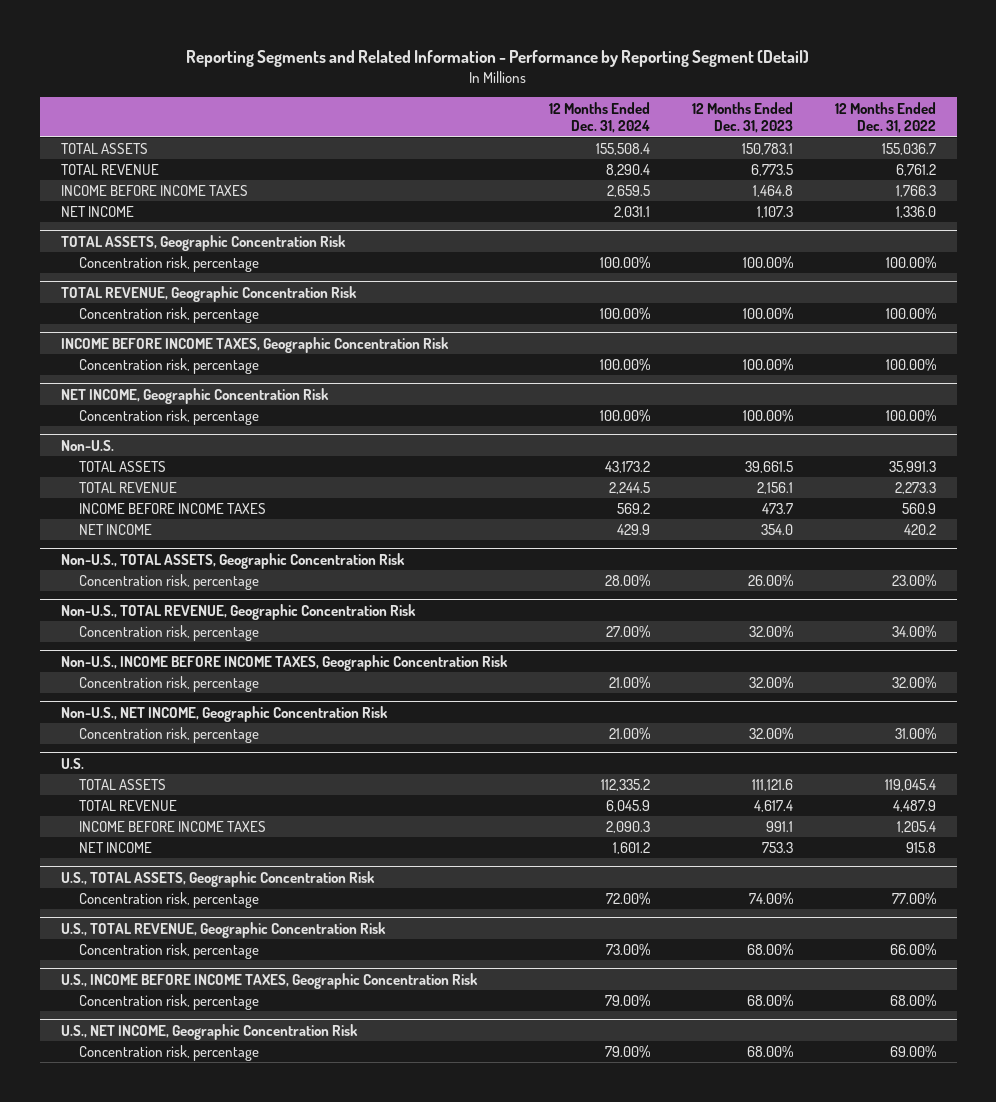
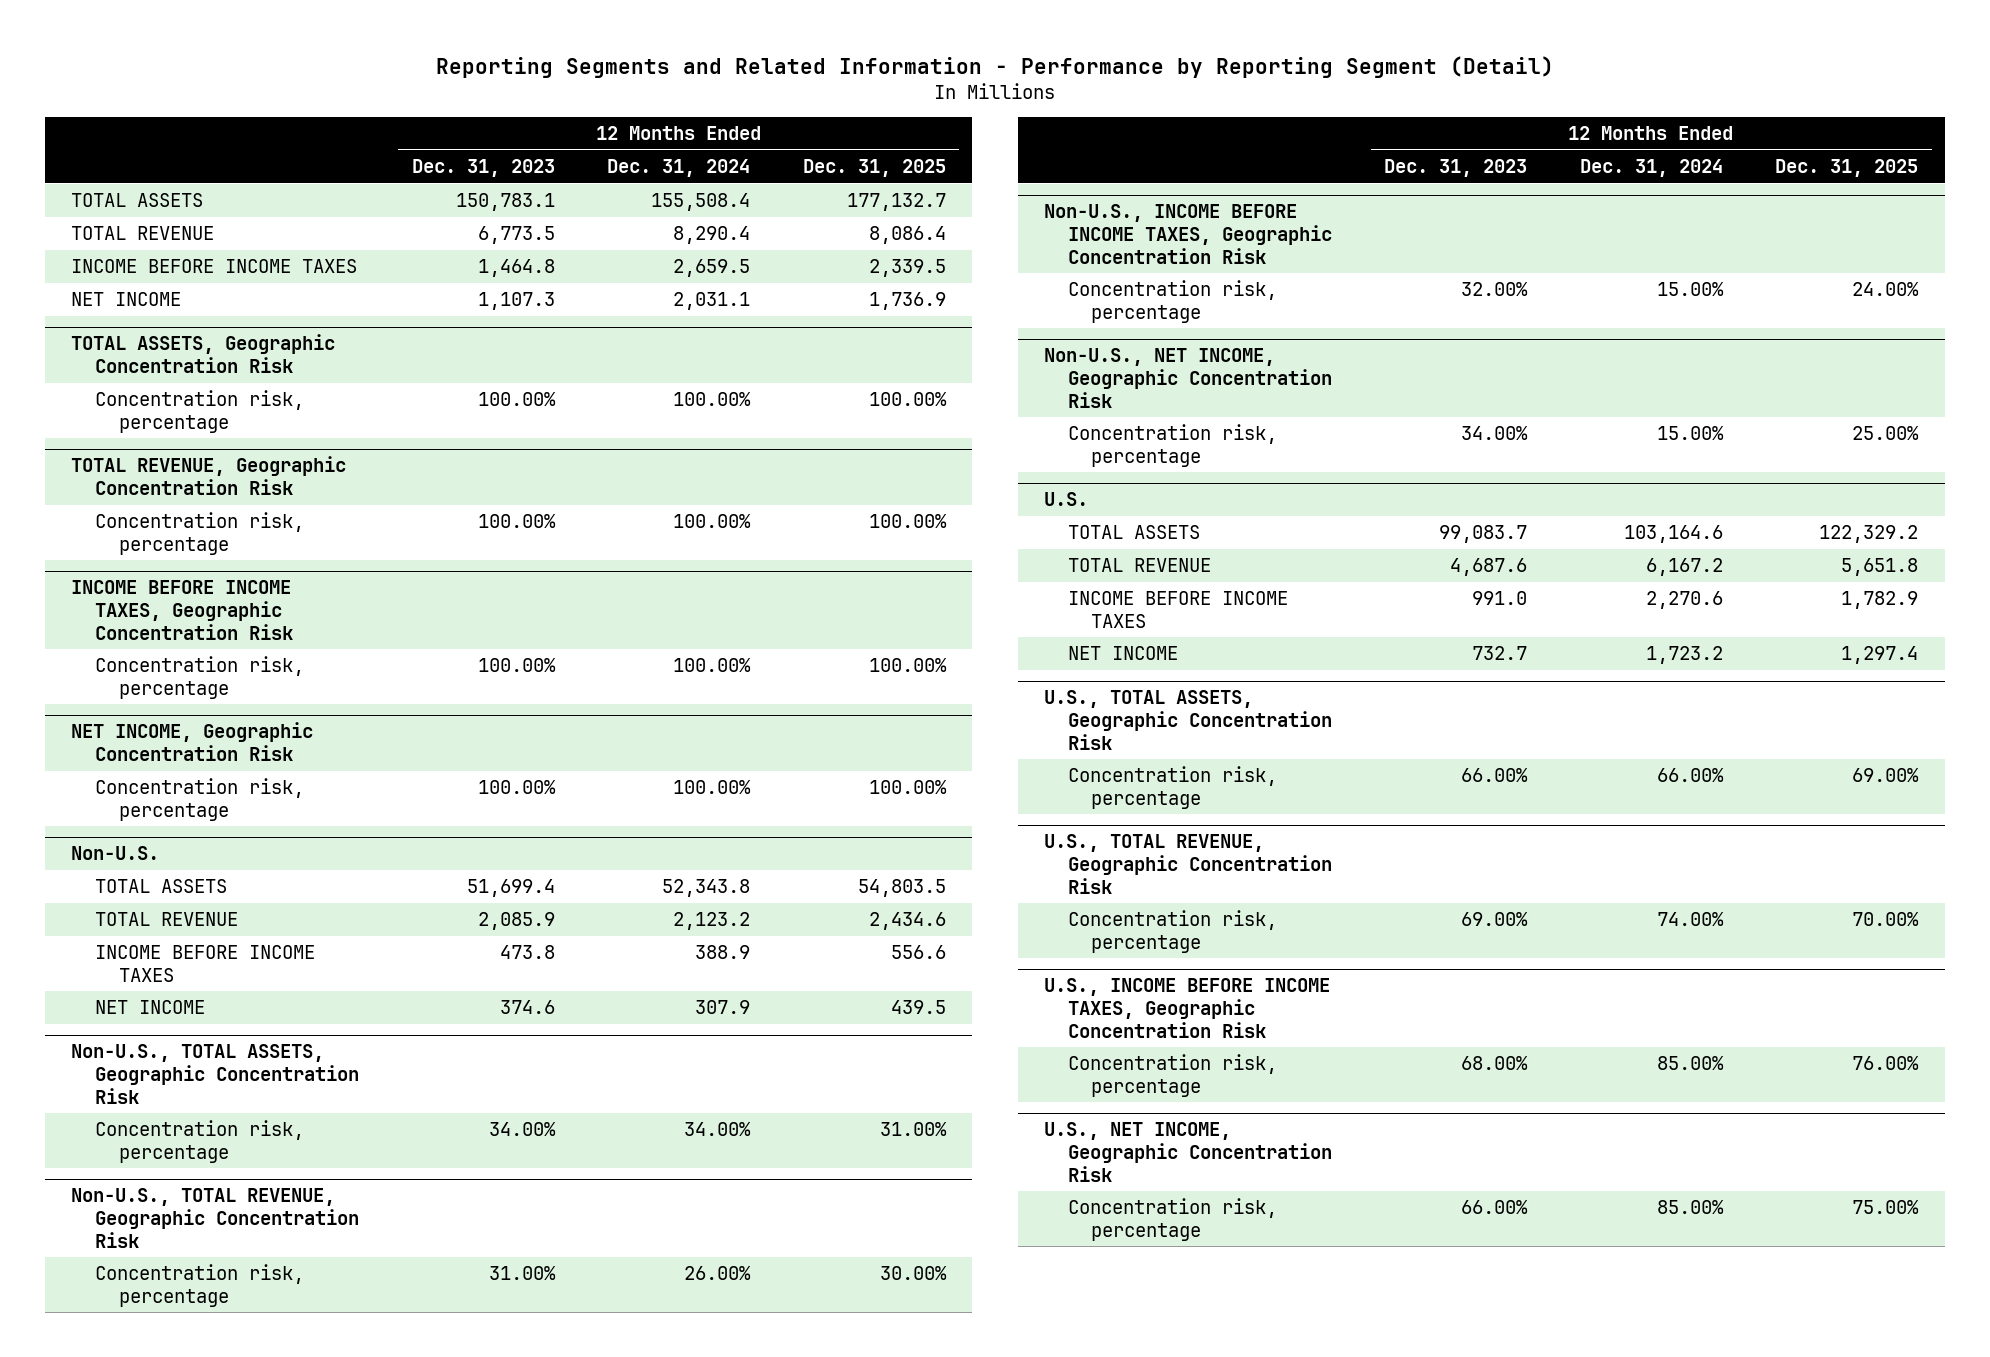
- | 12 Months Ended Dec. 31, 2024 | 12 Months Ended Dec. 31, 2023 | 12 Months Ended Dec. 31, 2022
+ | 12 Months Ended Dec. 31, 2023 | 12 Months Ended Dec. 31, 2024 | 12 Months Ended Dec. 31, 2025
@ Non-U.S.
- TOTAL ASSETS | 43,173.2 | 39,661.5 | 35,991.3
- TOTAL REVENUE | 2,244.5 | 2,156.1 | 2,273.3
- INCOME BEFORE INCOME TAXES | 569.2 | 473.7 | 560.9
- NET INCOME | 429.9 | 354.0 | 420.2
+ TOTAL ASSETS | 51,699.4 | 52,343.8 | 54,803.5
+ TOTAL REVENUE | 2,085.9 | 2,123.2 | 2,434.6
+ INCOME BEFORE INCOME TAXES | 473.8 | 388.9 | 556.6
+ NET INCOME | 374.6 | 307.9 | 439.5
@ Non-U.S., TOTAL ASSETS, Geographic Concentration Risk
- Concentration risk, percentage | 28.00% | 26.00% | 23.00%
+ Concentration risk, percentage | 34.00% | 34.00% | 31.00%
@ Non-U.S., TOTAL REVENUE, Geographic Concentration Risk
- Concentration risk, percentage | 27.00% | 32.00% | 34.00%
+ Concentration risk, percentage | 31.00% | 26.00% | 30.00%
@ Non-U.S., INCOME BEFORE INCOME TAXES, Geographic Concentration Risk
- Concentration risk, percentage | 21.00% | 32.00% | 32.00%
+ Concentration risk, percentage | 32.00% | 15.00% | 24.00%
@ Non-U.S., NET INCOME, Geographic Concentration Risk
- Concentration risk, percentage | 21.00% | 32.00% | 31.00%
+ Concentration risk, percentage | 34.00% | 15.00% | 25.00%
@ U.S.
- TOTAL ASSETS | 112,335.2 | 111,121.6 | 119,045.4
- TOTAL REVENUE | 6,045.9 | 4,617.4 | 4,487.9
- INCOME BEFORE INCOME TAXES | 2,090.3 | 991.1 | 1,205.4
- NET INCOME | 1,601.2 | 753.3 | 915.8
+ TOTAL ASSETS | 99,083.7 | 103,164.6 | 122,329.2
+ TOTAL REVENUE | 4,687.6 | 6,167.2 | 5,651.8
+ INCOME BEFORE INCOME TAXES | 991.0 | 2,270.6 | 1,782.9
+ NET INCOME | 732.7 | 1,723.2 | 1,297.4
@ U.S., TOTAL ASSETS, Geographic Concentration Risk
- Concentration risk, percentage | 72.00% | 74.00% | 77.00%
+ Concentration risk, percentage | 66.00% | 66.00% | 69.00%
@ U.S., TOTAL REVENUE, Geographic Concentration Risk
- Concentration risk, percentage | 73.00% | 68.00% | 66.00%
+ Concentration risk, percentage | 69.00% | 74.00% | 70.00%
@ U.S., INCOME BEFORE INCOME TAXES, Geographic Concentration Risk
- Concentration risk, percentage | 79.00% | 68.00% | 68.00%
+ Concentration risk, percentage | 68.00% | 85.00% | 76.00%
@ U.S., NET INCOME, Geographic Concentration Risk
- Concentration risk, percentage | 79.00% | 68.00% | 69.00%
+ Concentration risk, percentage | 66.00% | 85.00% | 75.00%

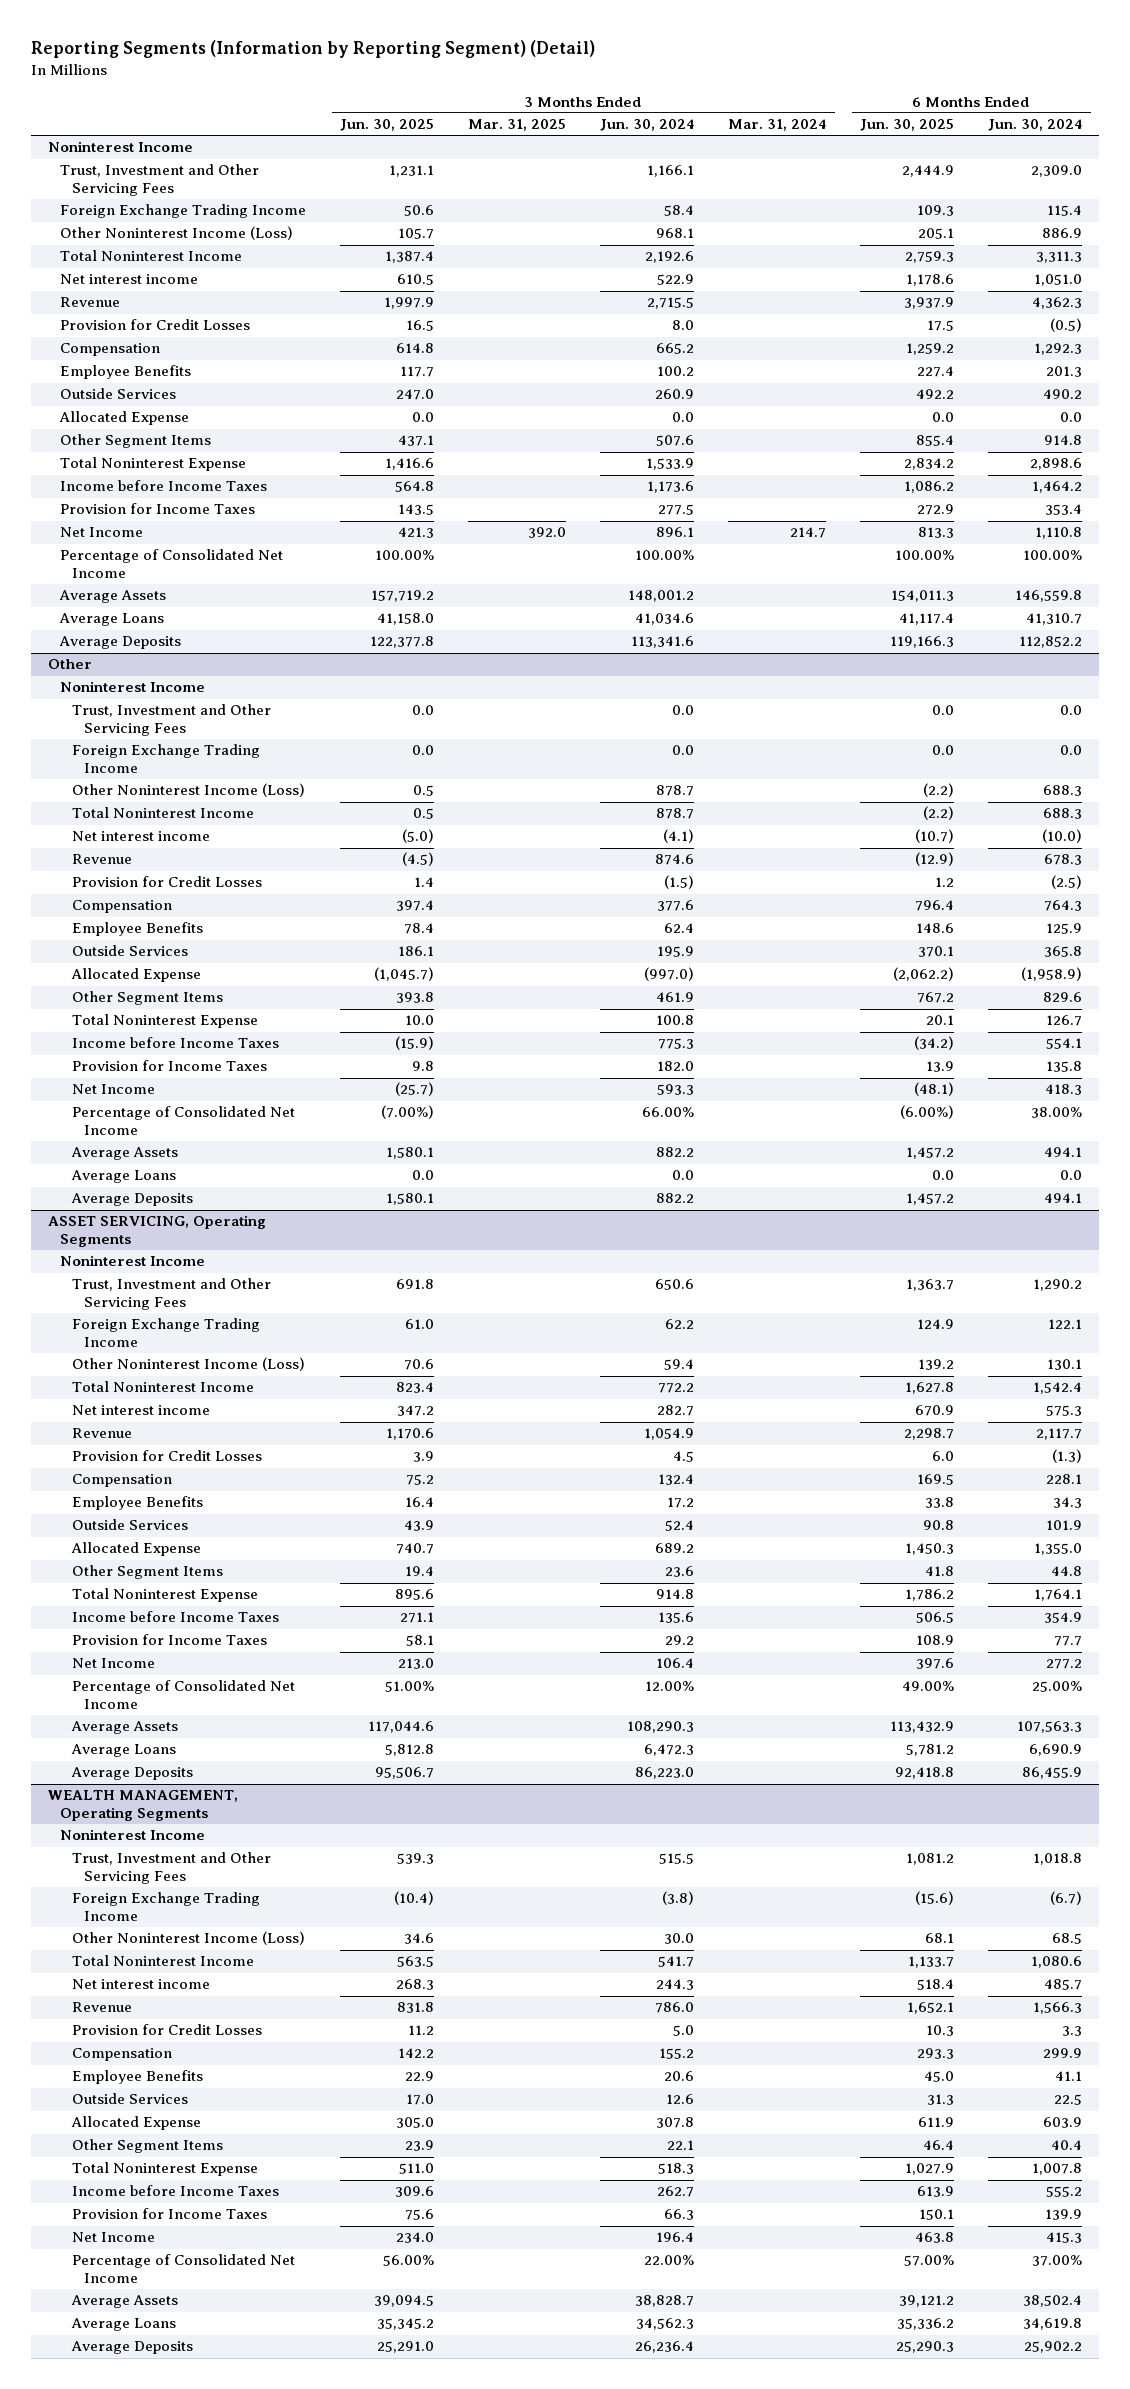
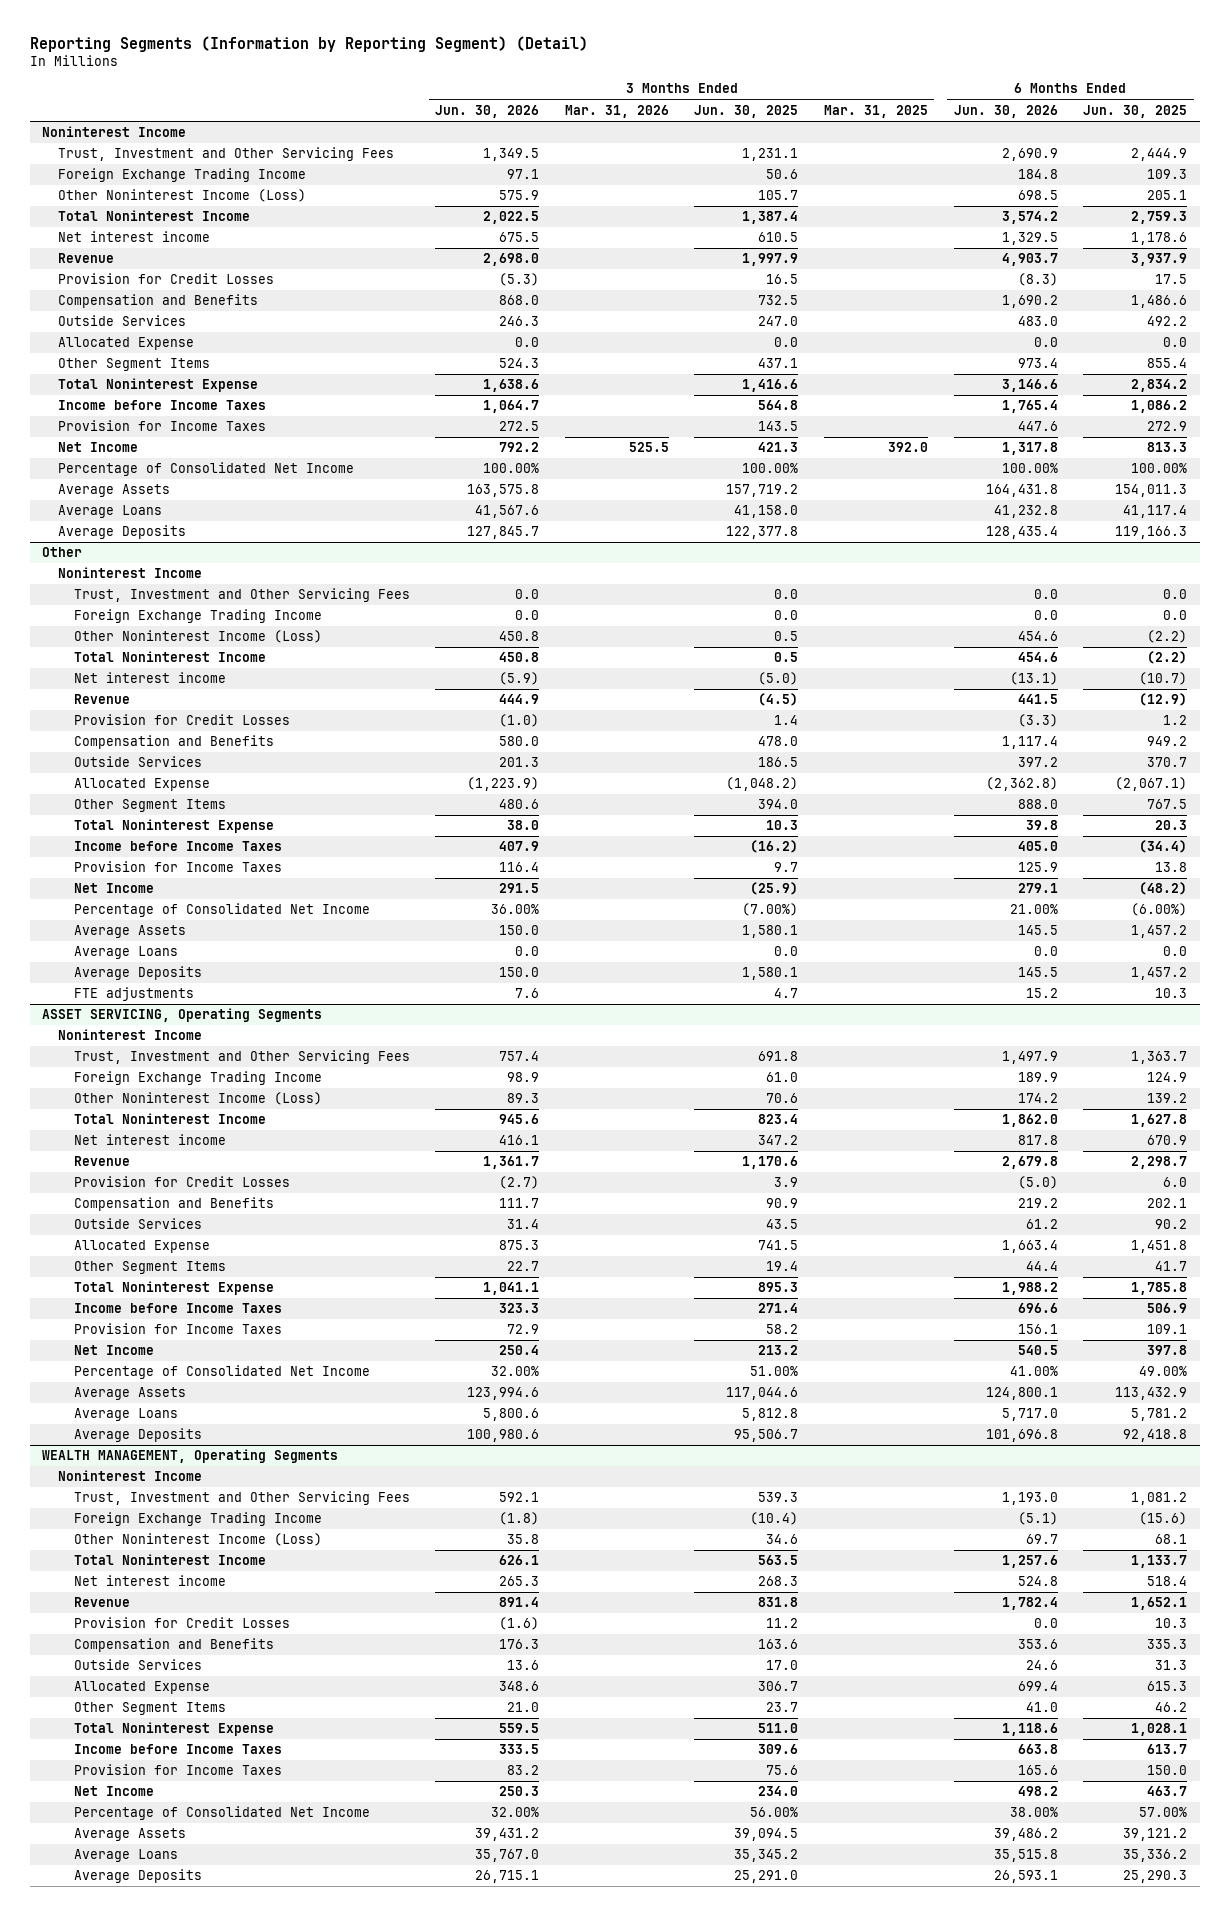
- | 3 Months Ended Jun. 30, 2025 | 3 Months Ended Mar. 31, 2025 | 3 Months Ended Jun. 30, 2024 | 3 Months Ended Mar. 31, 2024 | 6 Months Ended Jun. 30, 2025 | 6 Months Ended Jun. 30, 2024
+ | 3 Months Ended Jun. 30, 2026 | 3 Months Ended Mar. 31, 2026 | 3 Months Ended Jun. 30, 2025 | 3 Months Ended Mar. 31, 2025 | 6 Months Ended Jun. 30, 2026 | 6 Months Ended Jun. 30, 2025
- Compensation | 614.8 | | 665.2 | | 1,259.2 | 1,292.3
- Employee Benefits | 117.7 | | 100.2 | | 227.4 | 201.3
+ Compensation and Benefits | 868.0 | | 732.5 | | 1,690.2 | 1,486.6
@ Other
- Compensation | 397.4 | | 377.6 | | 796.4 | 764.3
- Employee Benefits | 78.4 | | 62.4 | | 148.6 | 125.9
- Outside Services | 186.1 | | 195.9 | | 370.1 | 365.8
- Allocated Expense | (1,045.7) | | (997.0) | | (2,062.2) | (1,958.9)
- Other Segment Items | 393.8 | | 461.9 | | 767.2 | 829.6
- Total Noninterest Expense | 10.0 | | 100.8 | | 20.1 | 126.7
- Income before Income Taxes | (15.9) | | 775.3 | | (34.2) | 554.1
- Provision for Income Taxes | 9.8 | | 182.0 | | 13.9 | 135.8
- Net Income | (25.7) | | 593.3 | | (48.1) | 418.3
+ Compensation and Benefits | 580.0 | | 478.0 | | 1,117.4 | 949.2
+ Outside Services | 201.3 | | 186.5 | | 397.2 | 370.7
+ Allocated Expense | (1,223.9) | | (1,048.2) | | (2,362.8) | (2,067.1)
+ Other Segment Items | 480.6 | | 394.0 | | 888.0 | 767.5
+ Total Noninterest Expense | 38.0 | | 10.3 | | 39.8 | 20.3
+ Income before Income Taxes | 407.9 | | (16.2) | | 405.0 | (34.4)
+ Provision for Income Taxes | 116.4 | | 9.7 | | 125.9 | 13.8
+ Net Income | 291.5 | | (25.9) | | 279.1 | (48.2)
+ FTE adjustments | 7.6 | | 4.7 | | 15.2 | 10.3
@ ASSET SERVICING, Operating Segments
- Compensation | 75.2 | | 132.4 | | 169.5 | 228.1
- Employee Benefits | 16.4 | | 17.2 | | 33.8 | 34.3
- Outside Services | 43.9 | | 52.4 | | 90.8 | 101.9
- Allocated Expense | 740.7 | | 689.2 | | 1,450.3 | 1,355.0
- Other Segment Items | 19.4 | | 23.6 | | 41.8 | 44.8
- Total Noninterest Expense | 895.6 | | 914.8 | | 1,786.2 | 1,764.1
- Income before Income Taxes | 271.1 | | 135.6 | | 506.5 | 354.9
- Provision for Income Taxes | 58.1 | | 29.2 | | 108.9 | 77.7
- Net Income | 213.0 | | 106.4 | | 397.6 | 277.2
+ Compensation and Benefits | 111.7 | | 90.9 | | 219.2 | 202.1
+ Outside Services | 31.4 | | 43.5 | | 61.2 | 90.2
+ Allocated Expense | 875.3 | | 741.5 | | 1,663.4 | 1,451.8
+ Other Segment Items | 22.7 | | 19.4 | | 44.4 | 41.7
+ Total Noninterest Expense | 1,041.1 | | 895.3 | | 1,988.2 | 1,785.8
+ Income before Income Taxes | 323.3 | | 271.4 | | 696.6 | 506.9
+ Provision for Income Taxes | 72.9 | | 58.2 | | 156.1 | 109.1
+ Net Income | 250.4 | | 213.2 | | 540.5 | 397.8
@ WEALTH MANAGEMENT, Operating Segments
- Compensation | 142.2 | | 155.2 | | 293.3 | 299.9
- Employee Benefits | 22.9 | | 20.6 | | 45.0 | 41.1
+ Compensation and Benefits | 176.3 | | 163.6 | | 353.6 | 335.3
- Allocated Expense | 305.0 | | 307.8 | | 611.9 | 603.9
- Other Segment Items | 23.9 | | 22.1 | | 46.4 | 40.4
- Total Noninterest Expense | 511.0 | | 518.3 | | 1,027.9 | 1,007.8
- Income before Income Taxes | 309.6 | | 262.7 | | 613.9 | 555.2
- Provision for Income Taxes | 75.6 | | 66.3 | | 150.1 | 139.9
- Net Income | 234.0 | | 196.4 | | 463.8 | 415.3
+ Allocated Expense | 348.6 | | 306.7 | | 699.4 | 615.3
+ Other Segment Items | 21.0 | | 23.7 | | 41.0 | 46.2
+ Total Noninterest Expense | 559.5 | | 511.0 | | 1,118.6 | 1,028.1
+ Income before Income Taxes | 333.5 | | 309.6 | | 663.8 | 613.7
+ Provision for Income Taxes | 83.2 | | 75.6 | | 165.6 | 150.0
+ Net Income | 250.3 | | 234.0 | | 498.2 | 463.7

